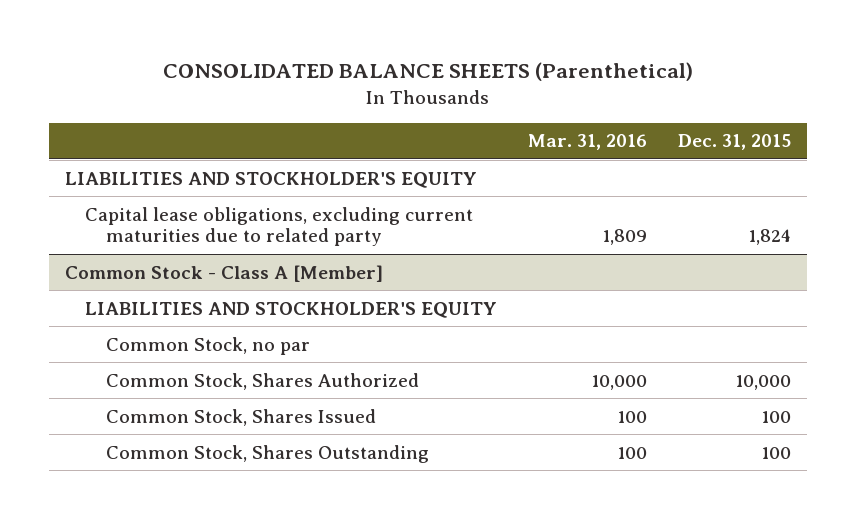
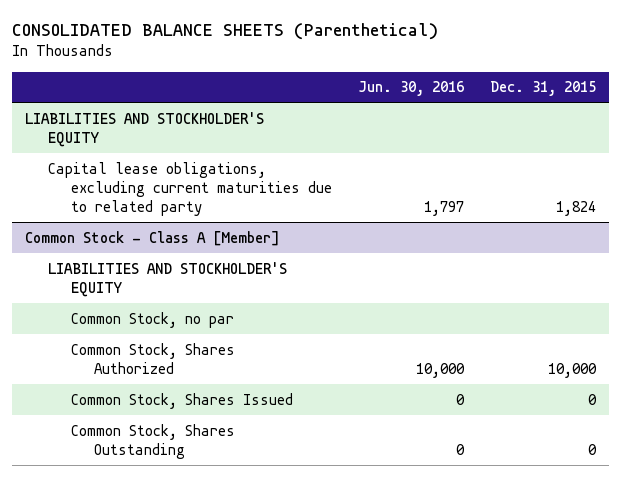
- | Mar. 31, 2016 | Dec. 31, 2015
+ | Jun. 30, 2016 | Dec. 31, 2015
@ Common Stock - Class A [Member]
- Common Stock, Shares Issued | 100 | 100
- Common Stock, Shares Outstanding | 100 | 100
+ Common Stock, Shares Issued | 0 | 0
+ Common Stock, Shares Outstanding | 0 | 0

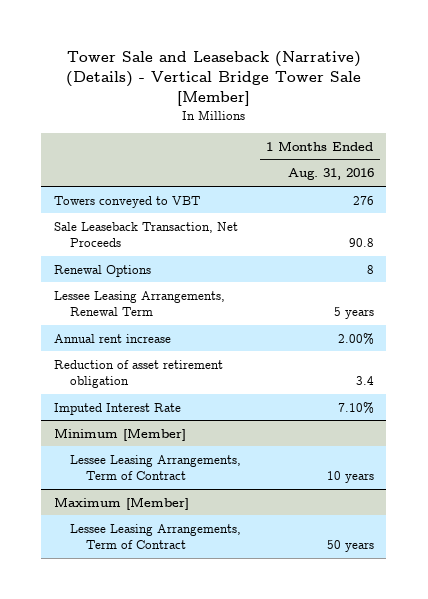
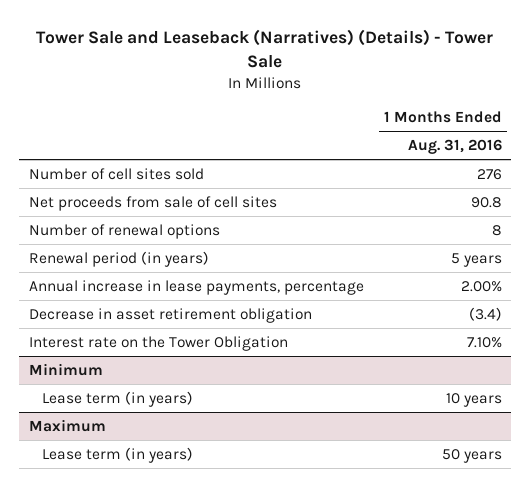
- Tower Sale and Leaseback (Narrative) (Details) - Vertical Bridge Tower Sale [Member]
+ Tower Sale and Leaseback (Narratives) (Details) - Tower Sale
- Towers conveyed to VBT | 276
- Sale Leaseback Transaction, Net Proceeds | 90.8
- Renewal Options | 8
- Lessee Leasing Arrangements, Renewal Term | 5 years
- Annual rent increase | 2.00%
- Reduction of asset retirement obligation | 3.4
- Imputed Interest Rate | 7.10%
- Minimum [Member]
- Lessee Leasing Arrangements, Term of Contract | 10 years
- Maximum [Member]
- Lessee Leasing Arrangements, Term of Contract | 50 years
+ Number of cell sites sold | 276
+ Net proceeds from sale of cell sites | 90.8
+ Number of renewal options | 8
+ Renewal period (in years) | 5 years
+ Annual increase in lease payments, percentage | 2.00%
+ Decrease in asset retirement obligation | (3.4)
+ Interest rate on the Tower Obligation | 7.10%
+ Minimum
+ Lease term (in years) | 10 years
+ Maximum
+ Lease term (in years) | 50 years

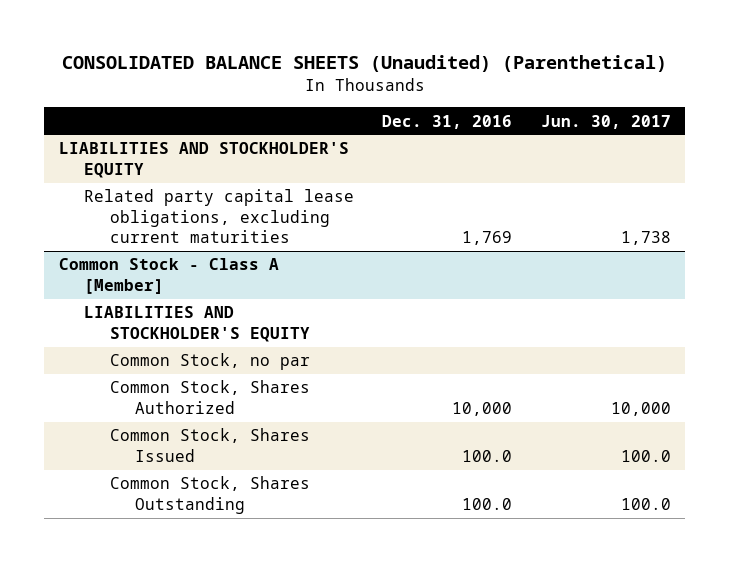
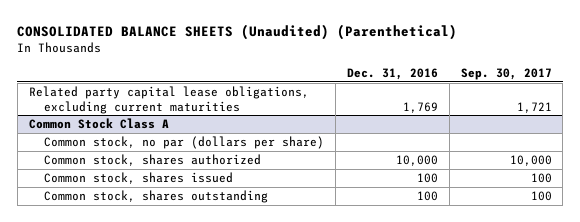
- | Dec. 31, 2016 | Jun. 30, 2017
+ | Dec. 31, 2016 | Sep. 30, 2017
- LIABILITIES AND STOCKHOLDER'S EQUITY
- Common Stock - Class A [Member]
- LIABILITIES AND STOCKHOLDER'S EQUITY
- Common Stock, no par
- Common Stock, Shares Authorized | 10,000 | 10,000
- Common Stock, Shares Issued | 100.0 | 100.0
- Common Stock, Shares Outstanding | 100.0 | 100.0
+ Common Stock Class A
+ Common stock, no par (dollars per share)
+ Common stock, shares authorized | 10,000 | 10,000
+ Common stock, shares issued | 100 | 100
+ Common stock, shares outstanding | 100 | 100

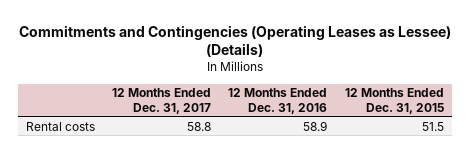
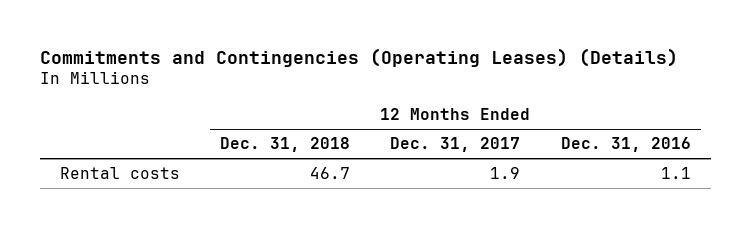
- Commitments and Contingencies (Operating Leases as Lessee) (Details)
+ Commitments and Contingencies (Operating Leases) (Details)
- | 12 Months Ended Dec. 31, 2017 | 12 Months Ended Dec. 31, 2016 | 12 Months Ended Dec. 31, 2015
+ | 12 Months Ended Dec. 31, 2018 | 12 Months Ended Dec. 31, 2017 | 12 Months Ended Dec. 31, 2016
- Rental costs | 58.8 | 58.9 | 51.5
+ Rental costs | 46.7 | 1.9 | 1.1

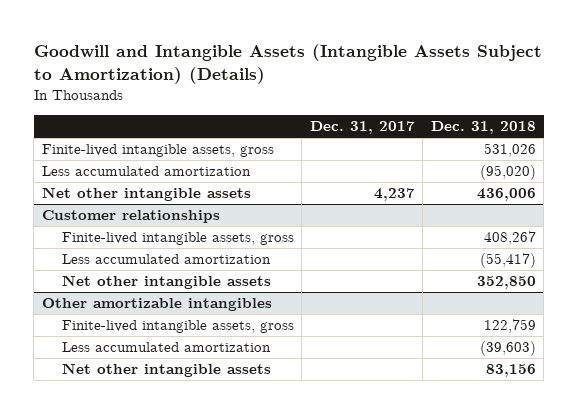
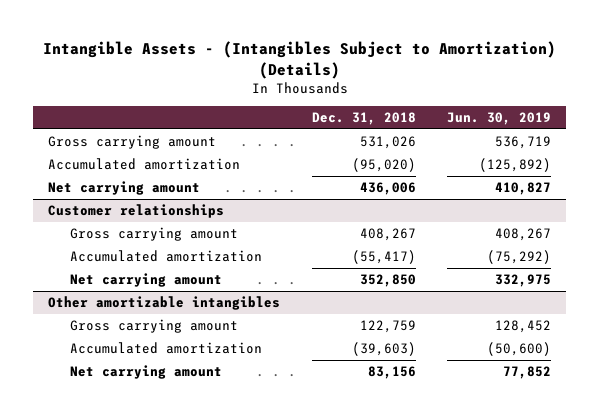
- Goodwill and Intangible Assets (Intangible Assets Subject to Amortization) (Details)
+ Intangible Assets - (Intangibles Subject to Amortization) (Details)
- | Dec. 31, 2017 | Dec. 31, 2018
+ | Dec. 31, 2018 | Jun. 30, 2019
- Finite-lived intangible assets, gross | | 531,026
- Less accumulated amortization | | (95,020)
- Net other intangible assets | 4,237 | 436,006
+ Gross carrying amount | 531,026 | 536,719
+ Accumulated amortization | (95,020) | (125,892)
+ Net carrying amount | 436,006 | 410,827
@ Customer relationships
- Finite-lived intangible assets, gross | | 408,267
- Less accumulated amortization | | (55,417)
- Net other intangible assets | | 352,850
+ Gross carrying amount | 408,267 | 408,267
+ Accumulated amortization | (55,417) | (75,292)
+ Net carrying amount | 352,850 | 332,975
@ Other amortizable intangibles
- Finite-lived intangible assets, gross | | 122,759
- Less accumulated amortization | | (39,603)
- Net other intangible assets | | 83,156
+ Gross carrying amount | 122,759 | 128,452
+ Accumulated amortization | (39,603) | (50,600)
+ Net carrying amount | 83,156 | 77,852

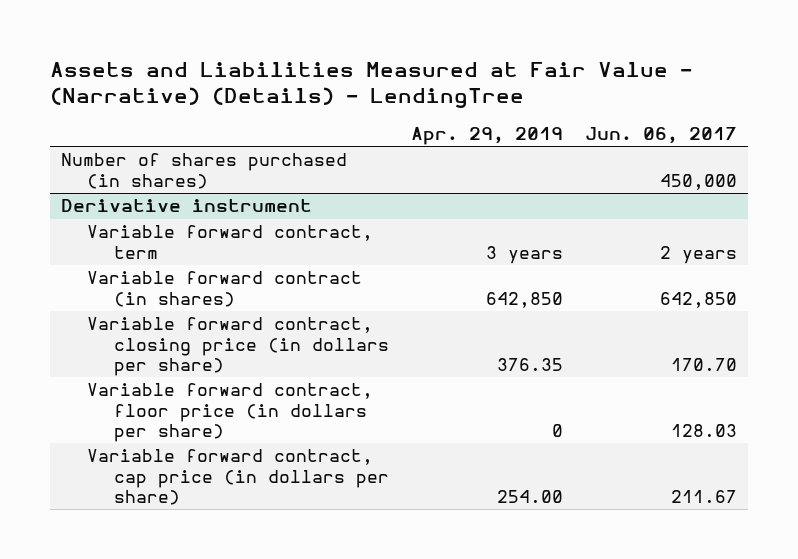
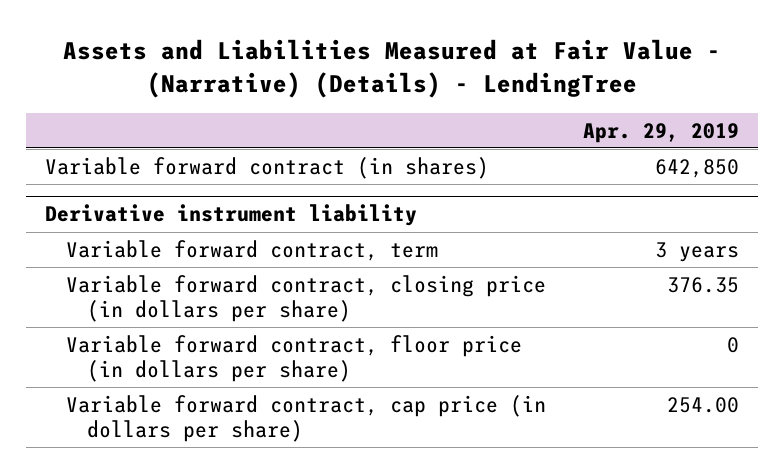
- | Apr. 29, 2019 | Jun. 06, 2017
+ | Apr. 29, 2019
- Number of shares purchased (in shares) | | 450,000
- Derivative instrument
- Variable forward contract, term | 3 years | 2 years
+ Derivative instrument liability
+ Variable forward contract, term | 3 years

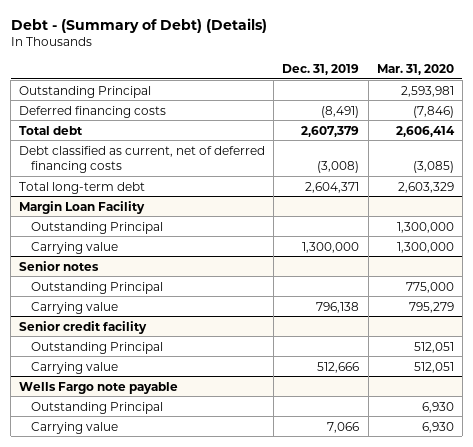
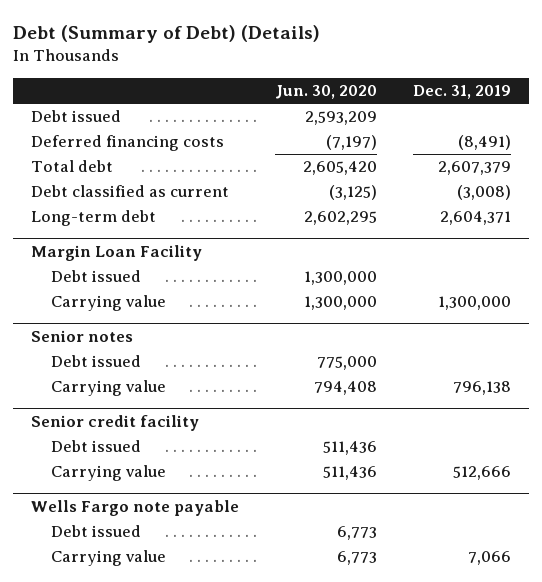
- Debt - (Summary of Debt) (Details)
+ Debt (Summary of Debt) (Details)
- | Dec. 31, 2019 | Mar. 31, 2020
+ | Jun. 30, 2020 | Dec. 31, 2019
- Outstanding Principal | | 2,593,981
+ Debt issued | 2,593,209 |
- Debt classified as current, net of deferred financing costs | (3,008) | (3,085)
- Total long-term debt | 2,604,371 | 2,603,329
+ Debt classified as current | (3,125) | (3,008)
+ Long-term debt | 2,602,295 | 2,604,371
@ Margin Loan Facility
- Outstanding Principal | | 1,300,000
+ Debt issued | 1,300,000 |
@ Senior notes
- Outstanding Principal | | 775,000
+ Debt issued | 775,000 |
@ Senior credit facility
- Outstanding Principal | | 512,051
+ Debt issued | 511,436 |
@ Wells Fargo note payable
- Outstanding Principal | | 6,930
+ Debt issued | 6,773 |

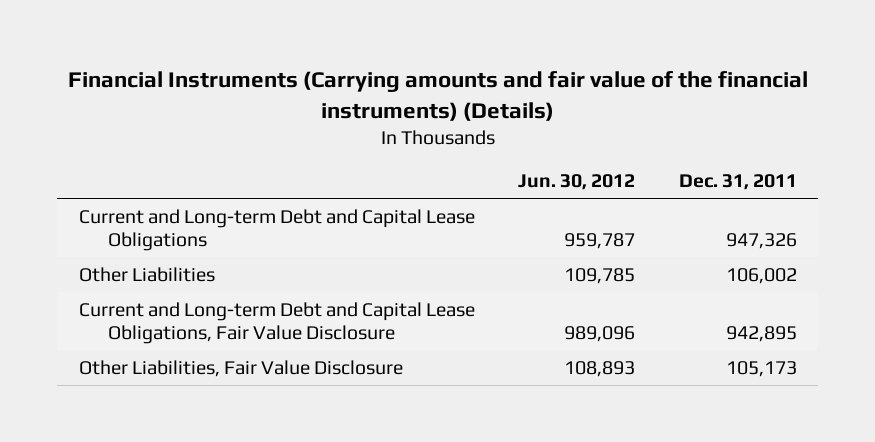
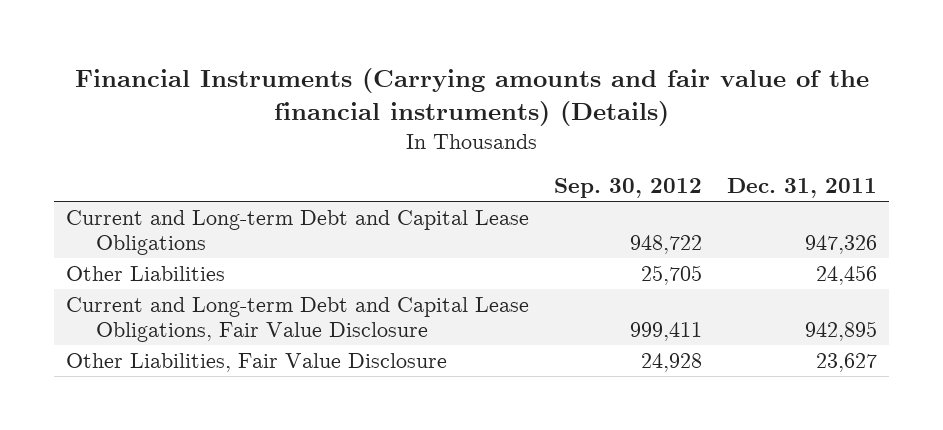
- | Jun. 30, 2012 | Dec. 31, 2011
+ | Sep. 30, 2012 | Dec. 31, 2011
- Other Liabilities | 109,785 | 106,002
+ Other Liabilities | 25,705 | 24,456
- Other Liabilities, Fair Value Disclosure | 108,893 | 105,173
+ Other Liabilities, Fair Value Disclosure | 24,928 | 23,627

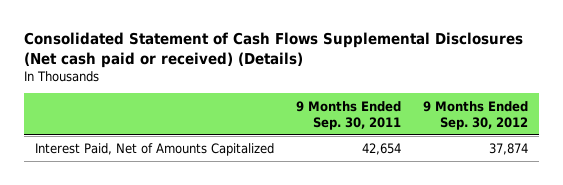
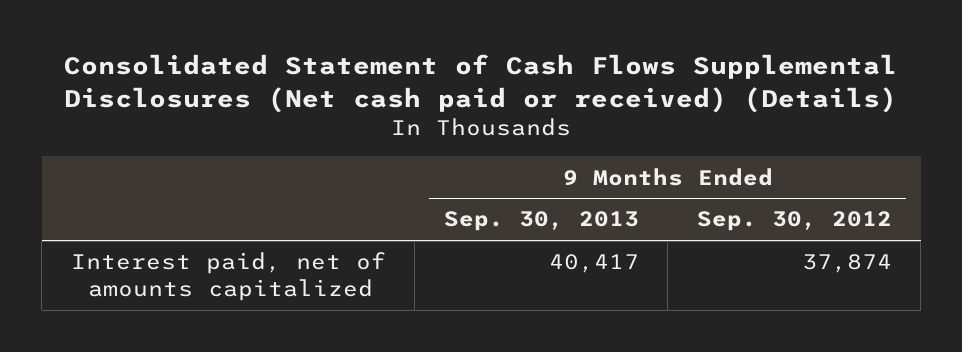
- | 9 Months Ended Sep. 30, 2011 | 9 Months Ended Sep. 30, 2012
+ | 9 Months Ended Sep. 30, 2013 | 9 Months Ended Sep. 30, 2012
- Interest Paid, Net of Amounts Capitalized | 42,654 | 37,874
+ Interest paid, net of amounts capitalized | 40,417 | 37,874

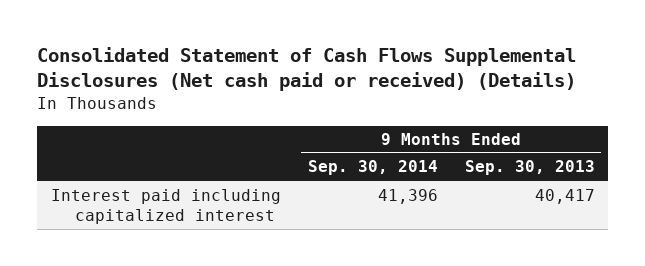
- | 9 Months Ended Sep. 30, 2013 | 9 Months Ended Sep. 30, 2012
+ | 9 Months Ended Sep. 30, 2014 | 9 Months Ended Sep. 30, 2013
- Interest paid, net of amounts capitalized | 40,417 | 37,874
+ Interest paid including capitalized interest | 41,396 | 40,417

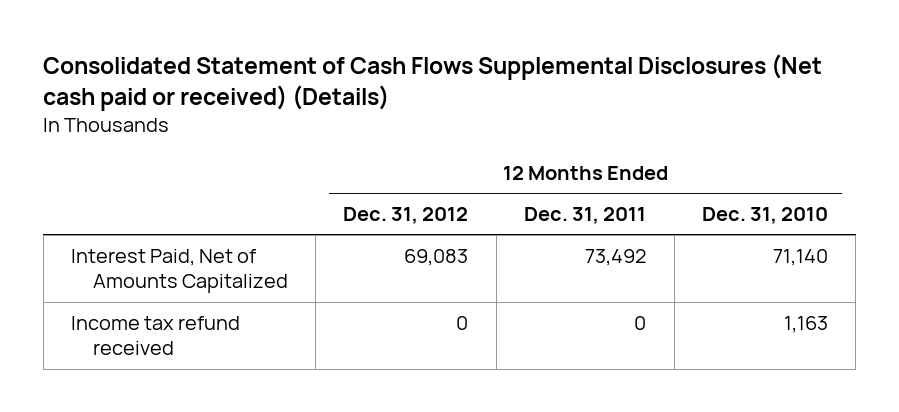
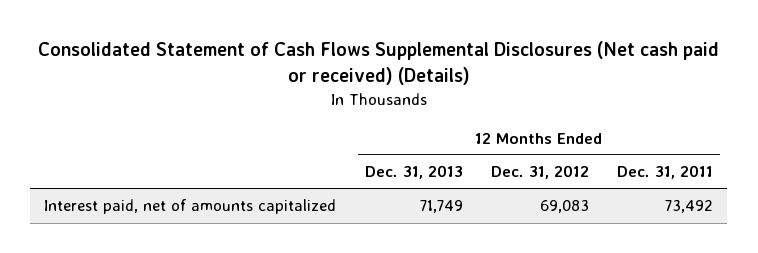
- | 12 Months Ended Dec. 31, 2012 | 12 Months Ended Dec. 31, 2011 | 12 Months Ended Dec. 31, 2010
+ | 12 Months Ended Dec. 31, 2013 | 12 Months Ended Dec. 31, 2012 | 12 Months Ended Dec. 31, 2011
- Interest Paid, Net of Amounts Capitalized | 69,083 | 73,492 | 71,140
- Income tax refund received | 0 | 0 | 1,163
+ Interest paid, net of amounts capitalized | 71,749 | 69,083 | 73,492

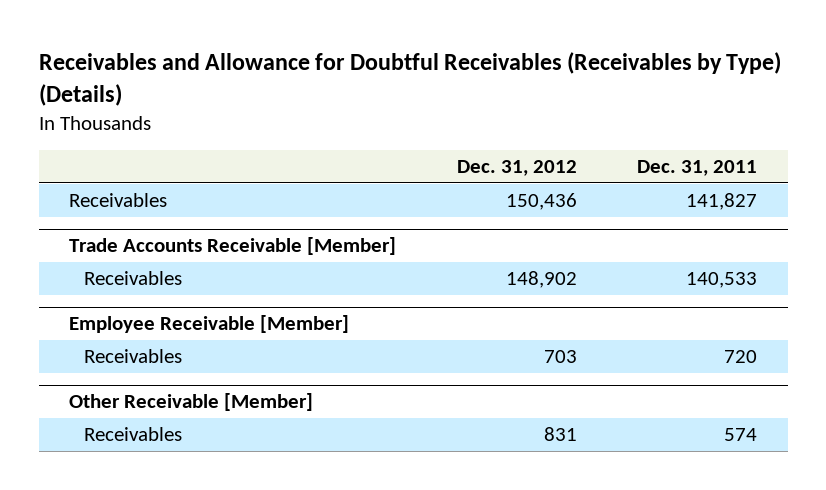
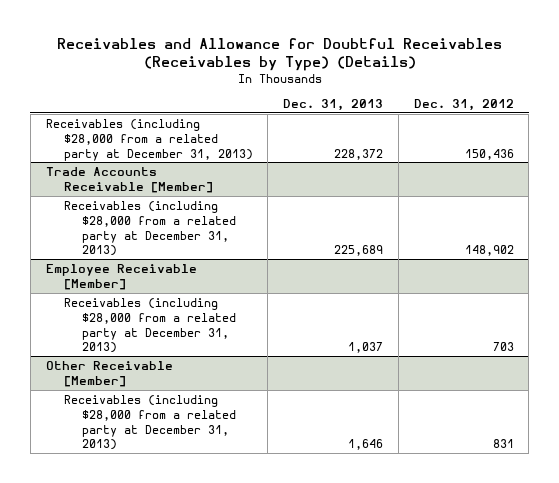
- | Dec. 31, 2012 | Dec. 31, 2011
+ | Dec. 31, 2013 | Dec. 31, 2012
- Receivables | 150,436 | 141,827
+ Receivables (including $28,000 from a related party at December 31, 2013) | 228,372 | 150,436
@ Trade Accounts Receivable [Member]
- Receivables | 148,902 | 140,533
+ Receivables (including $28,000 from a related party at December 31, 2013) | 225,689 | 148,902
@ Employee Receivable [Member]
- Receivables | 703 | 720
+ Receivables (including $28,000 from a related party at December 31, 2013) | 1,037 | 703
@ Other Receivable [Member]
- Receivables | 831 | 574
+ Receivables (including $28,000 from a related party at December 31, 2013) | 1,646 | 831

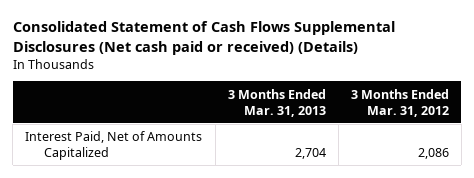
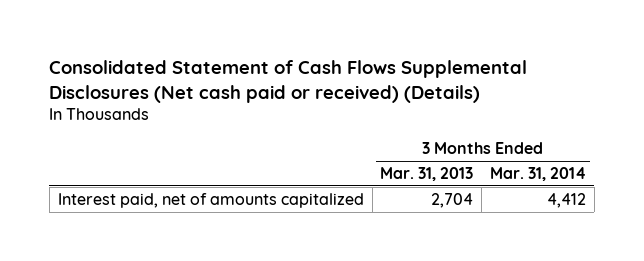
- | 3 Months Ended Mar. 31, 2013 | 3 Months Ended Mar. 31, 2012
+ | 3 Months Ended Mar. 31, 2013 | 3 Months Ended Mar. 31, 2014
- Interest Paid, Net of Amounts Capitalized | 2,704 | 2,086
+ Interest paid, net of amounts capitalized | 2,704 | 4,412

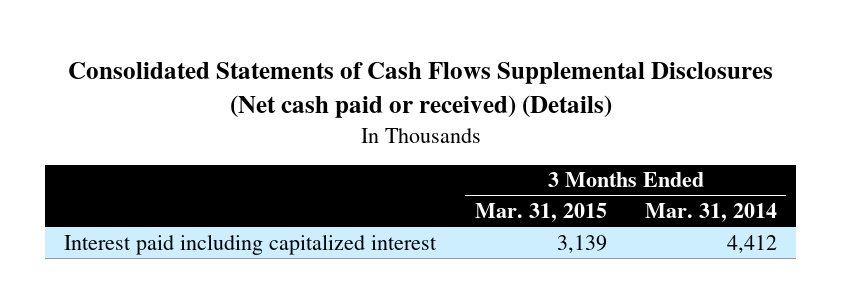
- Consolidated Statement of Cash Flows Supplemental Disclosures (Net cash paid or received) (Details)
+ Consolidated Statements of Cash Flows Supplemental Disclosures (Net cash paid or received) (Details)
- | 3 Months Ended Mar. 31, 2013 | 3 Months Ended Mar. 31, 2014
+ | 3 Months Ended Mar. 31, 2015 | 3 Months Ended Mar. 31, 2014
- Interest paid, net of amounts capitalized | 2,704 | 4,412
+ Interest paid including capitalized interest | 3,139 | 4,412

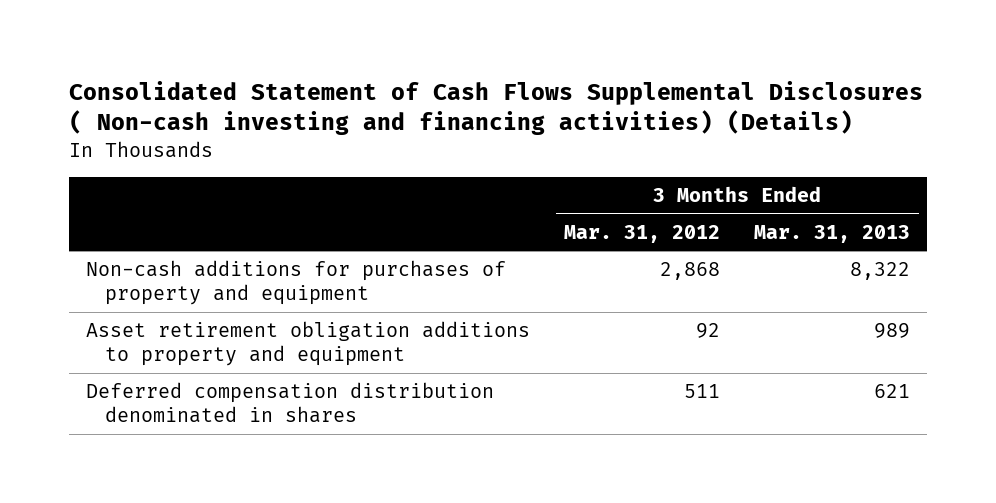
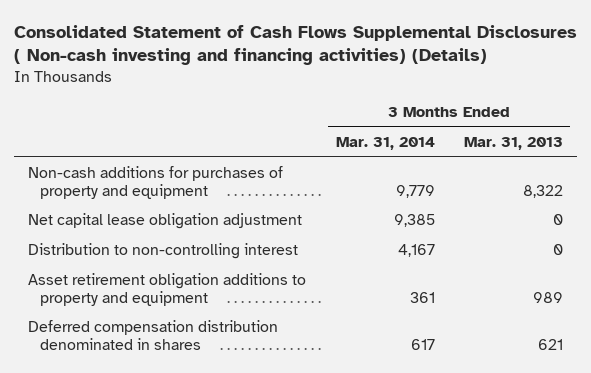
- | 3 Months Ended Mar. 31, 2012 | 3 Months Ended Mar. 31, 2013
+ | 3 Months Ended Mar. 31, 2014 | 3 Months Ended Mar. 31, 2013
+ Net capital lease obligation adjustment | 9,385 | 0
+ Distribution to non-controlling interest | 4,167 | 0

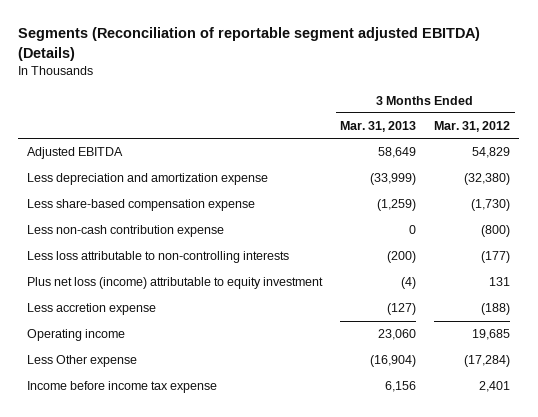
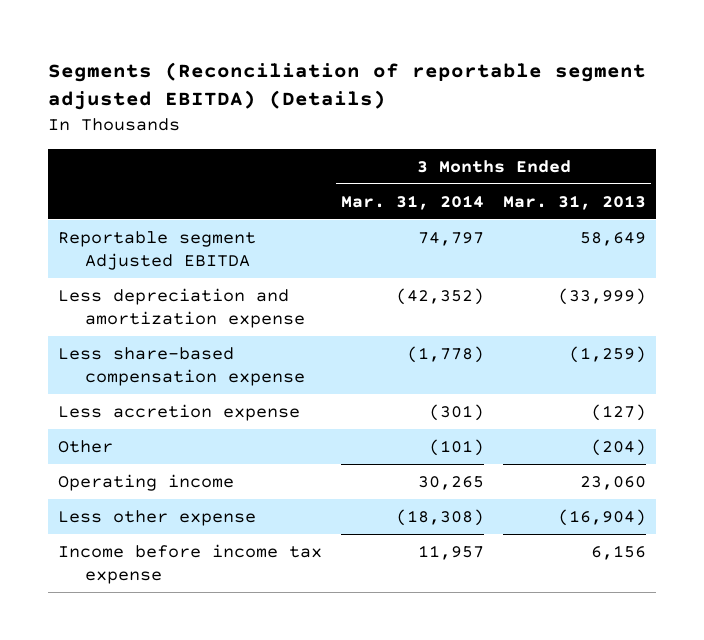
- | 3 Months Ended Mar. 31, 2013 | 3 Months Ended Mar. 31, 2012
+ | 3 Months Ended Mar. 31, 2014 | 3 Months Ended Mar. 31, 2013
- Adjusted EBITDA | 58,649 | 54,829
+ Reportable segment Adjusted EBITDA | 74,797 | 58,649
- Less non-cash contribution expense | 0 | (800)
- Less loss attributable to non-controlling interests | (200) | (177)
- Plus net loss (income) attributable to equity investment | (4) | 131
+ Other | (101) | (204)
- Less Other expense | (16,904) | (17,284)
+ Less other expense | (18,308) | (16,904)

